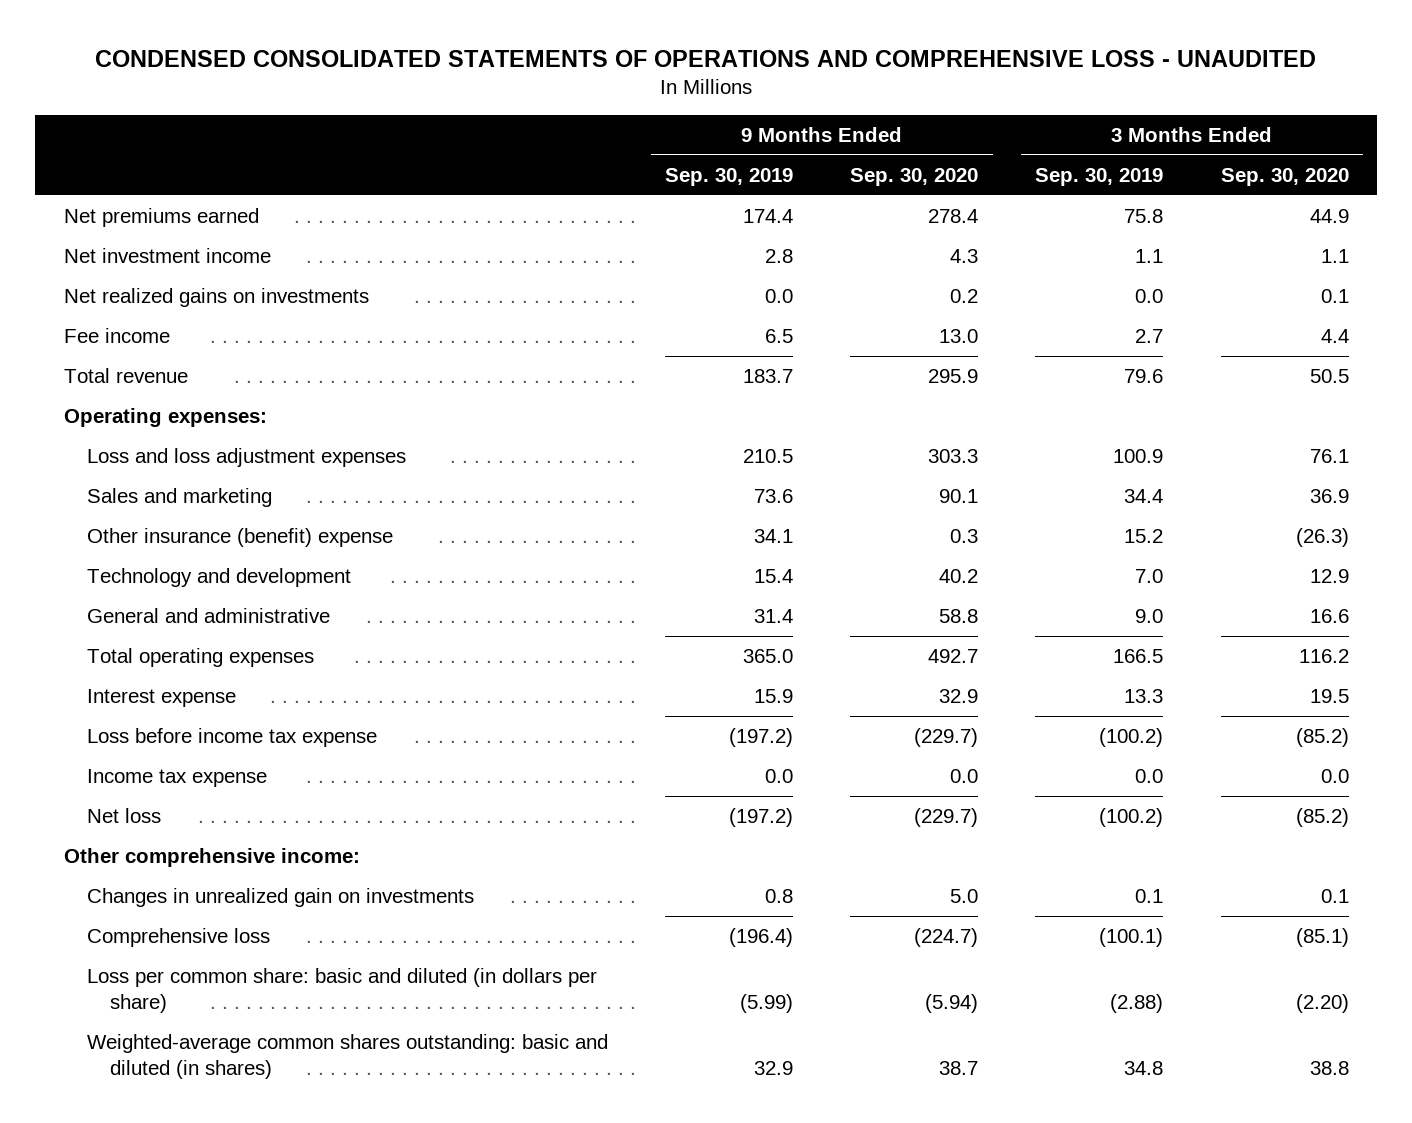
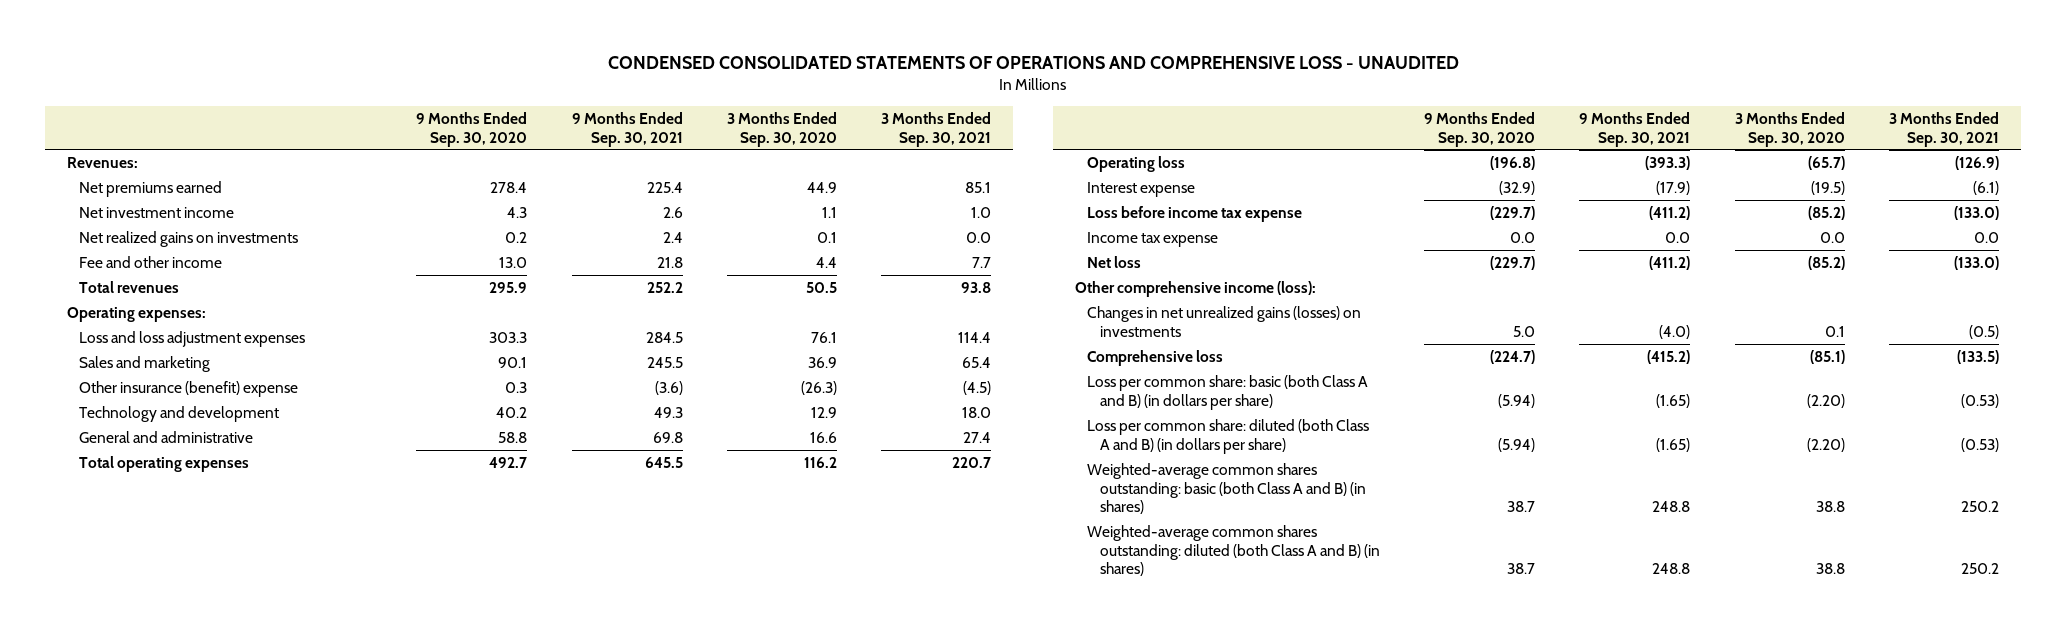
- | 9 Months Ended Sep. 30, 2019 | 9 Months Ended Sep. 30, 2020 | 3 Months Ended Sep. 30, 2019 | 3 Months Ended Sep. 30, 2020
+ | 9 Months Ended Sep. 30, 2020 | 9 Months Ended Sep. 30, 2021 | 3 Months Ended Sep. 30, 2020 | 3 Months Ended Sep. 30, 2021
+ Revenues:
- Fee income | 6.5 | 13.0 | 2.7 | 4.4
- Total revenue | 183.7 | 295.9 | 79.6 | 50.5
+ Fee and other income | 13.0 | 21.8 | 4.4 | 7.7
+ Total revenues | 295.9 | 252.2 | 50.5 | 93.8
- Interest expense | 15.9 | 32.9 | 13.3 | 19.5
+ Operating loss | (196.8) | (393.3) | (65.7) | (126.9)
+ Interest expense | (32.9) | (17.9) | (19.5) | (6.1)
- Other comprehensive income:
- Changes in unrealized gain on investments | 0.8 | 5.0 | 0.1 | 0.1
+ Other comprehensive income (loss):
+ Changes in net unrealized gains (losses) on investments | 5.0 | (4.0) | 0.1 | (0.5)
- Loss per common share: basic and diluted (in dollars per share) | (5.99) | (5.94) | (2.88) | (2.20)
- Weighted-average common shares outstanding: basic and diluted (in shares) | 32.9 | 38.7 | 34.8 | 38.8
+ Loss per common share: basic (both Class A and B) (in dollars per share) | (5.94) | (1.65) | (2.20) | (0.53)
+ Loss per common share: diluted (both Class A and B) (in dollars per share) | (5.94) | (1.65) | (2.20) | (0.53)
+ Weighted-average common shares outstanding: basic (both Class A and B) (in shares) | 38.7 | 248.8 | 38.8 | 250.2
+ Weighted-average common shares outstanding: diluted (both Class A and B) (in shares) | 38.7 | 248.8 | 38.8 | 250.2

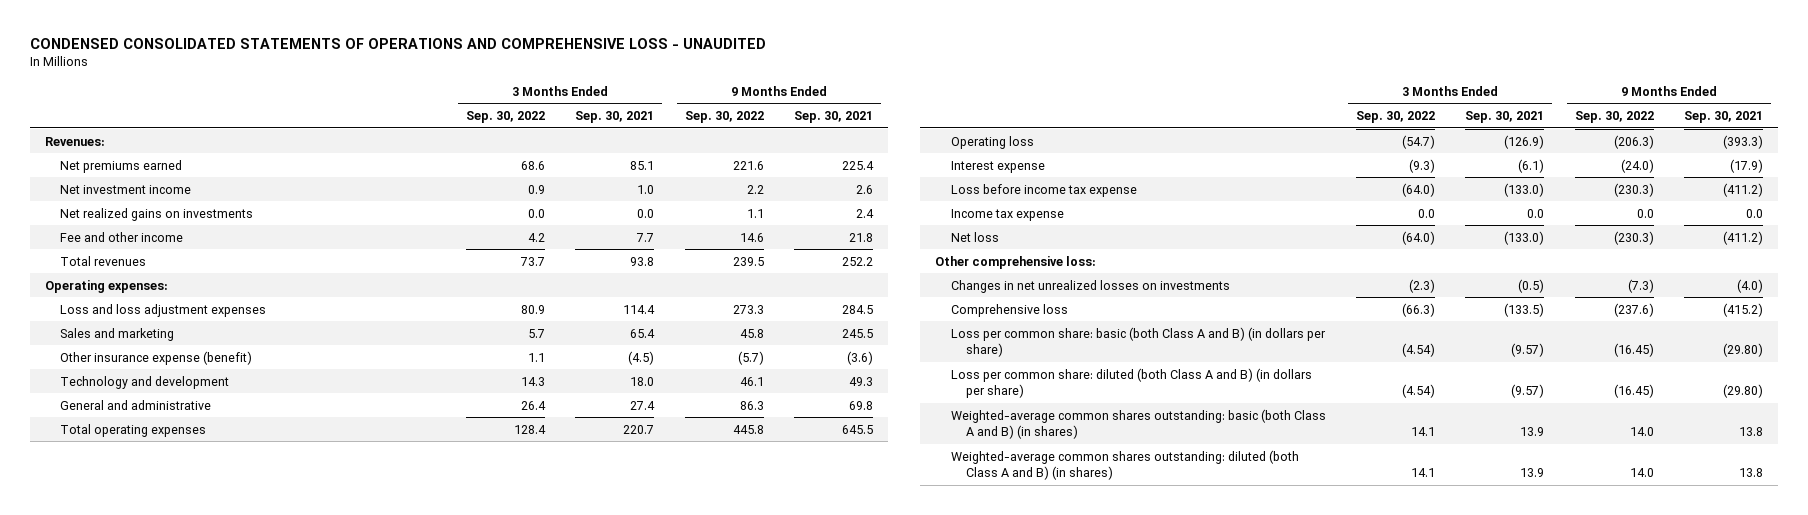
- | 9 Months Ended Sep. 30, 2020 | 9 Months Ended Sep. 30, 2021 | 3 Months Ended Sep. 30, 2020 | 3 Months Ended Sep. 30, 2021
+ | 3 Months Ended Sep. 30, 2022 | 3 Months Ended Sep. 30, 2021 | 9 Months Ended Sep. 30, 2022 | 9 Months Ended Sep. 30, 2021
- Other insurance (benefit) expense | 0.3 | (3.6) | (26.3) | (4.5)
+ Other insurance expense (benefit) | 1.1 | (4.5) | (5.7) | (3.6)
- Other comprehensive income (loss):
- Changes in net unrealized gains (losses) on investments | 5.0 | (4.0) | 0.1 | (0.5)
+ Other comprehensive loss:
+ Changes in net unrealized losses on investments | (2.3) | (0.5) | (7.3) | (4.0)
- Loss per common share: basic (both Class A and B) (in dollars per share) | (5.94) | (1.65) | (2.20) | (0.53)
- Loss per common share: diluted (both Class A and B) (in dollars per share) | (5.94) | (1.65) | (2.20) | (0.53)
- Weighted-average common shares outstanding: basic (both Class A and B) (in shares) | 38.7 | 248.8 | 38.8 | 250.2
- Weighted-average common shares outstanding: diluted (both Class A and B) (in shares) | 38.7 | 248.8 | 38.8 | 250.2
+ Loss per common share: basic (both Class A and B) (in dollars per share) | (4.54) | (9.57) | (16.45) | (29.80)
+ Loss per common share: diluted (both Class A and B) (in dollars per share) | (4.54) | (9.57) | (16.45) | (29.80)
+ Weighted-average common shares outstanding: basic (both Class A and B) (in shares) | 14.1 | 13.9 | 14.0 | 13.8
+ Weighted-average common shares outstanding: diluted (both Class A and B) (in shares) | 14.1 | 13.9 | 14.0 | 13.8

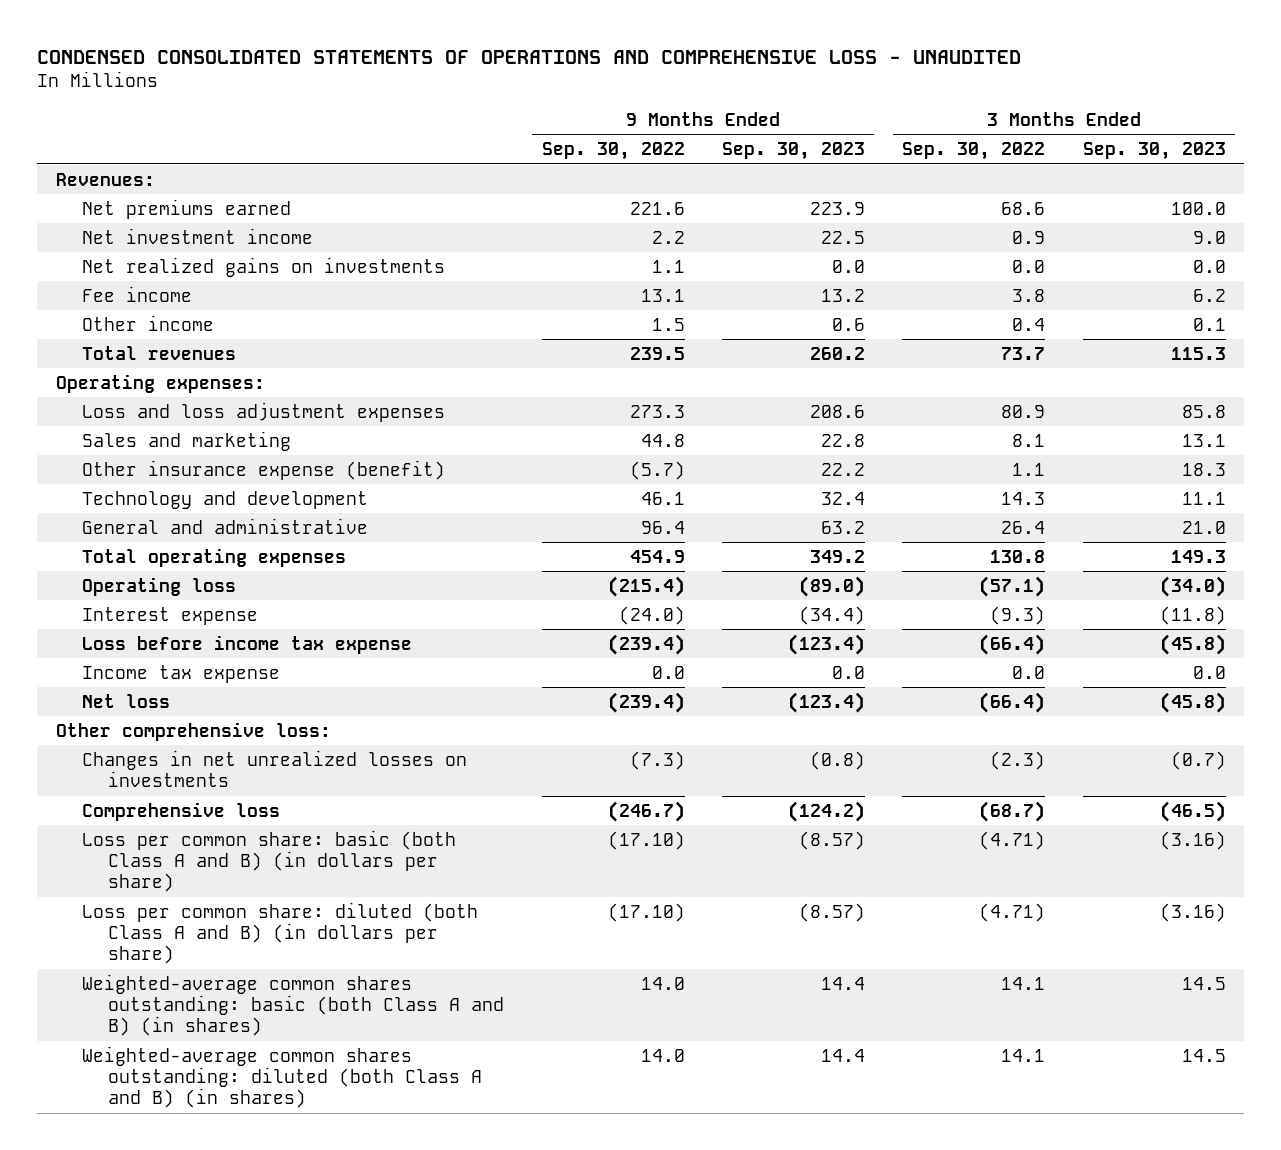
- | 3 Months Ended Sep. 30, 2022 | 3 Months Ended Sep. 30, 2021 | 9 Months Ended Sep. 30, 2022 | 9 Months Ended Sep. 30, 2021
+ | 9 Months Ended Sep. 30, 2022 | 9 Months Ended Sep. 30, 2023 | 3 Months Ended Sep. 30, 2022 | 3 Months Ended Sep. 30, 2023
- Fee and other income | 4.2 | 7.7 | 14.6 | 21.8
+ Fee income | 13.1 | 13.2 | 3.8 | 6.2
+ Other income | 1.5 | 0.6 | 0.4 | 0.1
- Sales and marketing | 5.7 | 65.4 | 45.8 | 245.5
+ Sales and marketing | 44.8 | 22.8 | 8.1 | 13.1
- General and administrative | 26.4 | 27.4 | 86.3 | 69.8
- Total operating expenses | 128.4 | 220.7 | 445.8 | 645.5
- Operating loss | (54.7) | (126.9) | (206.3) | (393.3)
+ General and administrative | 96.4 | 63.2 | 26.4 | 21.0
+ Total operating expenses | 454.9 | 349.2 | 130.8 | 149.3
+ Operating loss | (215.4) | (89.0) | (57.1) | (34.0)
- Loss before income tax expense | (64.0) | (133.0) | (230.3) | (411.2)
+ Loss before income tax expense | (239.4) | (123.4) | (66.4) | (45.8)
- Net loss | (64.0) | (133.0) | (230.3) | (411.2)
+ Net loss | (239.4) | (123.4) | (66.4) | (45.8)
- Comprehensive loss | (66.3) | (133.5) | (237.6) | (415.2)
- Loss per common share: basic (both Class A and B) (in dollars per share) | (4.54) | (9.57) | (16.45) | (29.80)
- Loss per common share: diluted (both Class A and B) (in dollars per share) | (4.54) | (9.57) | (16.45) | (29.80)
+ Comprehensive loss | (246.7) | (124.2) | (68.7) | (46.5)
+ Loss per common share: basic (both Class A and B) (in dollars per share) | (17.10) | (8.57) | (4.71) | (3.16)
+ Loss per common share: diluted (both Class A and B) (in dollars per share) | (17.10) | (8.57) | (4.71) | (3.16)

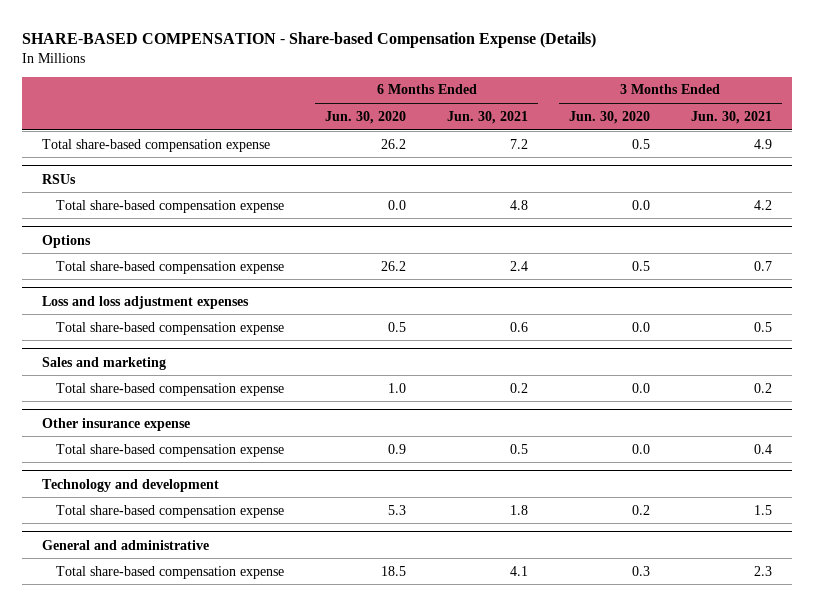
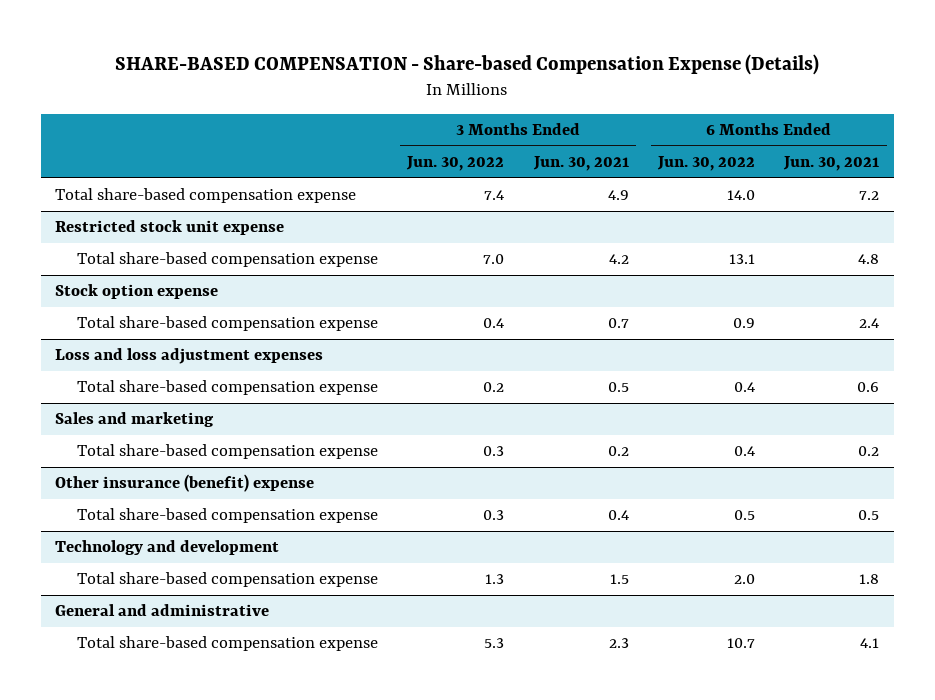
- | 6 Months Ended Jun. 30, 2020 | 6 Months Ended Jun. 30, 2021 | 3 Months Ended Jun. 30, 2020 | 3 Months Ended Jun. 30, 2021
+ | 3 Months Ended Jun. 30, 2022 | 3 Months Ended Jun. 30, 2021 | 6 Months Ended Jun. 30, 2022 | 6 Months Ended Jun. 30, 2021
- RSUs
+ Restricted stock unit expense
- Options
+ Stock option expense
- Other insurance expense
+ Other insurance (benefit) expense

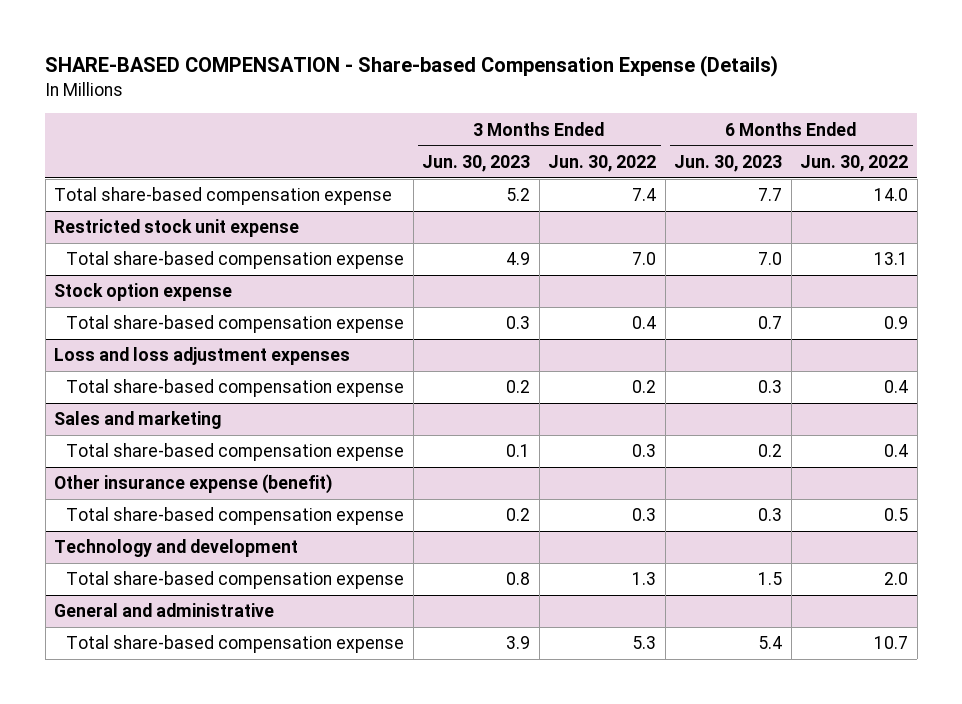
- | 3 Months Ended Jun. 30, 2022 | 3 Months Ended Jun. 30, 2021 | 6 Months Ended Jun. 30, 2022 | 6 Months Ended Jun. 30, 2021
+ | 3 Months Ended Jun. 30, 2023 | 3 Months Ended Jun. 30, 2022 | 6 Months Ended Jun. 30, 2023 | 6 Months Ended Jun. 30, 2022
- Other insurance (benefit) expense
+ Other insurance expense (benefit)

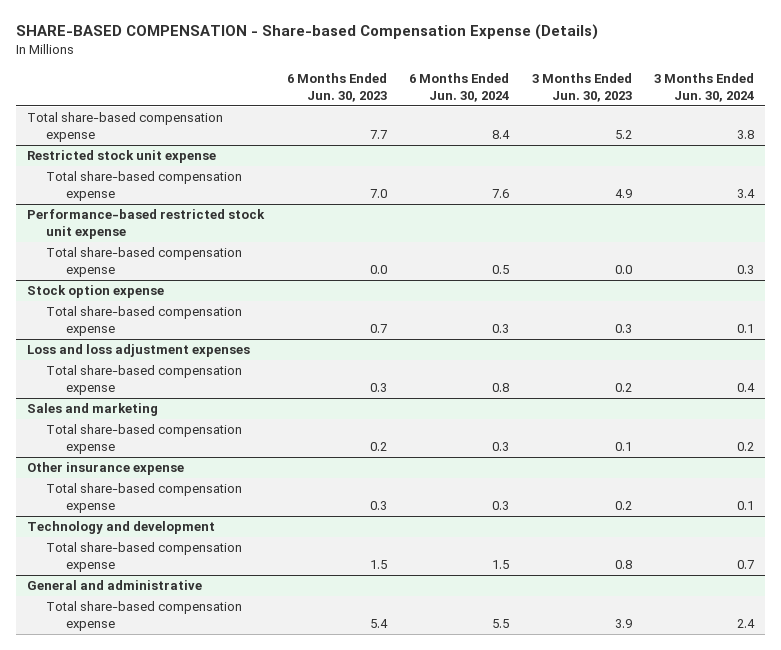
- | 3 Months Ended Jun. 30, 2023 | 3 Months Ended Jun. 30, 2022 | 6 Months Ended Jun. 30, 2023 | 6 Months Ended Jun. 30, 2022
+ | 6 Months Ended Jun. 30, 2023 | 6 Months Ended Jun. 30, 2024 | 3 Months Ended Jun. 30, 2023 | 3 Months Ended Jun. 30, 2024
+ Performance-based restricted stock unit expense
+ Total share-based compensation expense | 0.0 | 0.5 | 0.0 | 0.3
- Other insurance expense (benefit)
+ Other insurance expense

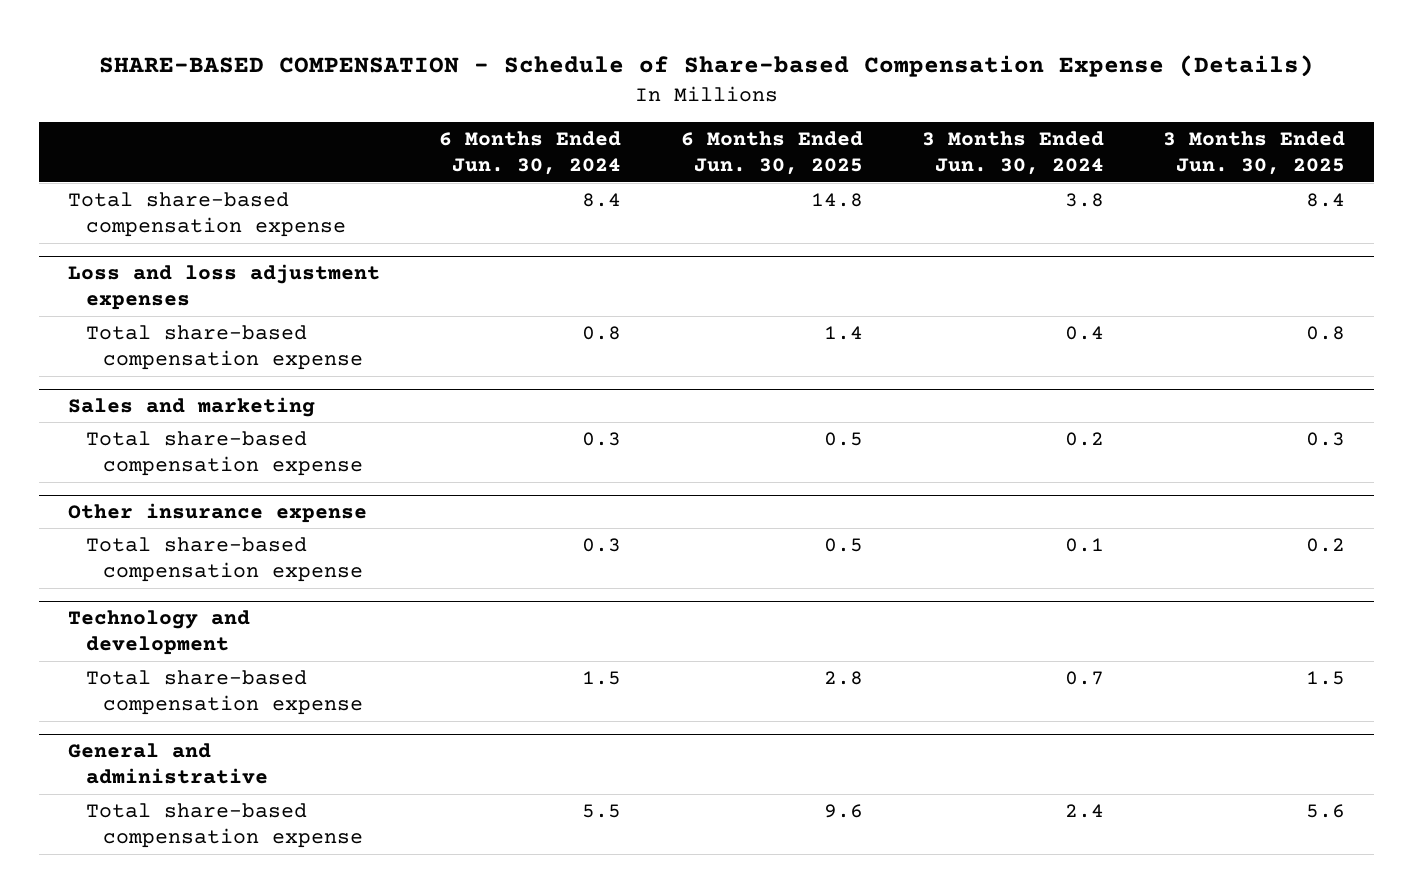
- SHARE-BASED COMPENSATION - Share-based Compensation Expense (Details)
+ SHARE-BASED COMPENSATION - Schedule of Share-based Compensation Expense (Details)
- | 6 Months Ended Jun. 30, 2023 | 6 Months Ended Jun. 30, 2024 | 3 Months Ended Jun. 30, 2023 | 3 Months Ended Jun. 30, 2024
+ | 6 Months Ended Jun. 30, 2024 | 6 Months Ended Jun. 30, 2025 | 3 Months Ended Jun. 30, 2024 | 3 Months Ended Jun. 30, 2025
- Restricted stock unit expense
- Total share-based compensation expense | 7.0 | 7.6 | 4.9 | 3.4
- Performance-based restricted stock unit expense
- Total share-based compensation expense | 0.0 | 0.5 | 0.0 | 0.3
- Stock option expense
- Total share-based compensation expense | 0.7 | 0.3 | 0.3 | 0.1

